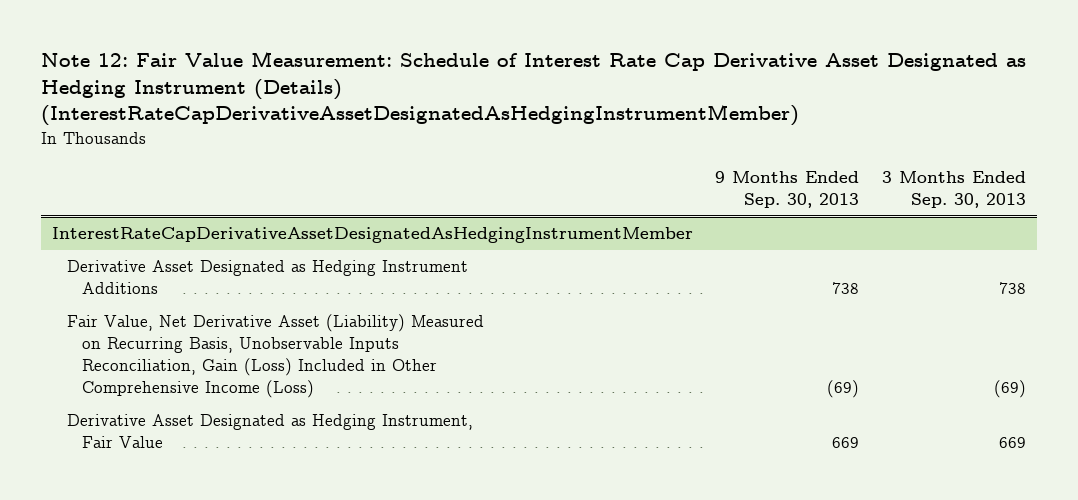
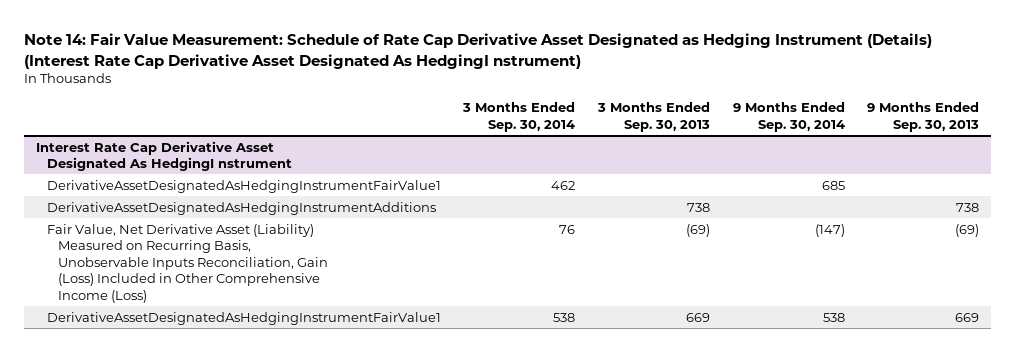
- Note 12: Fair Value Measurement: Schedule of Interest Rate Cap Derivative Asset Designated as Hedging Instrument (Details) (InterestRateCapDerivativeAssetDesignatedAsHedgingInstrumentMember)
+ Note 14: Fair Value Measurement: Schedule of Rate Cap Derivative Asset Designated as Hedging Instrument (Details) (Interest Rate Cap Derivative Asset Designated As HedgingI nstrument)
- | 9 Months Ended Sep. 30, 2013 | 3 Months Ended Sep. 30, 2013
+ | 3 Months Ended Sep. 30, 2014 | 3 Months Ended Sep. 30, 2013 | 9 Months Ended Sep. 30, 2014 | 9 Months Ended Sep. 30, 2013
- InterestRateCapDerivativeAssetDesignatedAsHedgingInstrumentMember
- Derivative Asset Designated as Hedging Instrument Additions | 738 | 738
+ Interest Rate Cap Derivative Asset Designated As HedgingI nstrument
+ DerivativeAssetDesignatedAsHedgingInstrumentFairValue1 | 462 | | 685 |
+ DerivativeAssetDesignatedAsHedgingInstrumentAdditions | | 738 | | 738
- Derivative Asset Designated as Hedging Instrument, Fair Value | 669 | 669
+ DerivativeAssetDesignatedAsHedgingInstrumentFairValue1 | 538 | 669 | 538 | 669

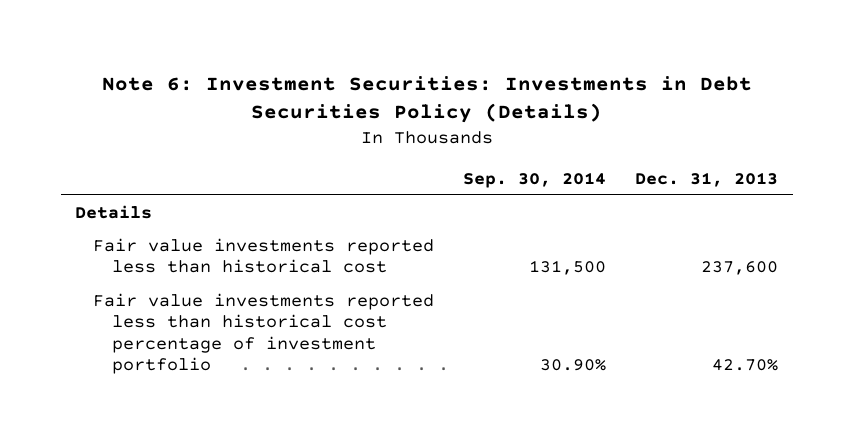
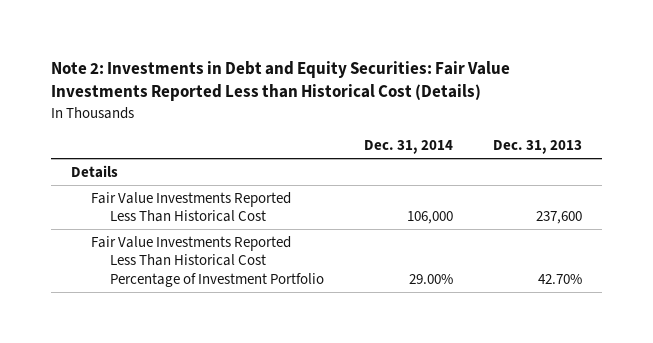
- Note 6: Investment Securities: Investments in Debt Securities Policy (Details)
+ Note 2: Investments in Debt and Equity Securities: Fair Value Investments Reported Less than Historical Cost (Details)
- | Sep. 30, 2014 | Dec. 31, 2013
+ | Dec. 31, 2014 | Dec. 31, 2013
- Fair value investments reported less than historical cost | 131,500 | 237,600
- Fair value investments reported less than historical cost percentage of investment portfolio | 30.90% | 42.70%
+ Fair Value Investments Reported Less Than Historical Cost | 106,000 | 237,600
+ Fair Value Investments Reported Less Than Historical Cost Percentage of Investment Portfolio | 29.00% | 42.70%

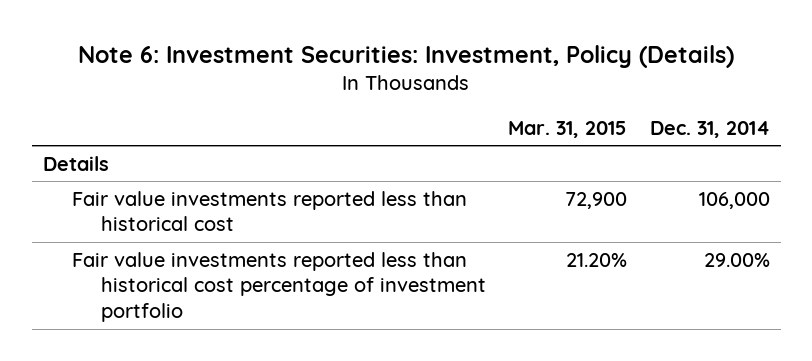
- Note 2: Investments in Debt and Equity Securities: Fair Value Investments Reported Less than Historical Cost (Details)
+ Note 6: Investment Securities: Investment, Policy (Details)
- | Dec. 31, 2014 | Dec. 31, 2013
+ | Mar. 31, 2015 | Dec. 31, 2014
- Fair Value Investments Reported Less Than Historical Cost | 106,000 | 237,600
- Fair Value Investments Reported Less Than Historical Cost Percentage of Investment Portfolio | 29.00% | 42.70%
+ Fair value investments reported less than historical cost | 72,900 | 106,000
+ Fair value investments reported less than historical cost percentage of investment portfolio | 21.20% | 29.00%

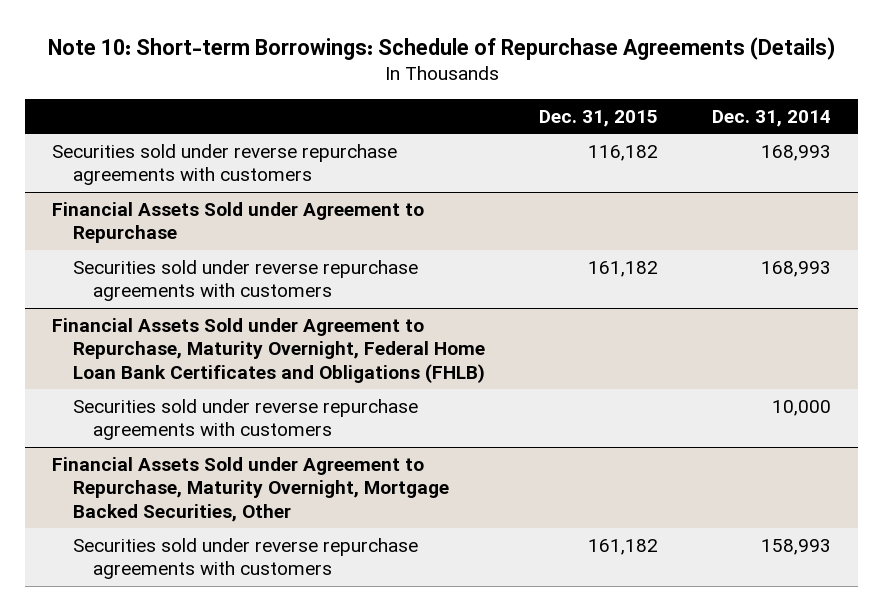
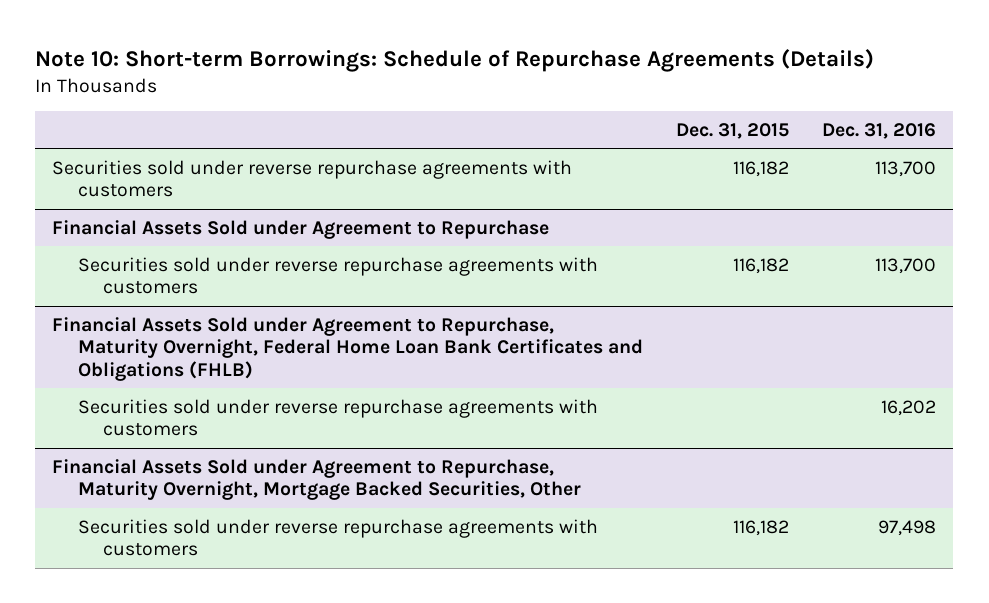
- | Dec. 31, 2015 | Dec. 31, 2014
+ | Dec. 31, 2015 | Dec. 31, 2016
@ Financial Assets Sold under Agreement to Repurchase
- Securities sold under reverse repurchase agreements with customers | 161,182 | 168,993
+ Securities sold under reverse repurchase agreements with customers | 116,182 | 113,700
@ Financial Assets Sold under Agreement to Repurchase, Maturity Overnight, Mortgage Backed Securities, Other
- Securities sold under reverse repurchase agreements with customers | 161,182 | 158,993
+ Securities sold under reverse repurchase agreements with customers | 116,182 | 97,498

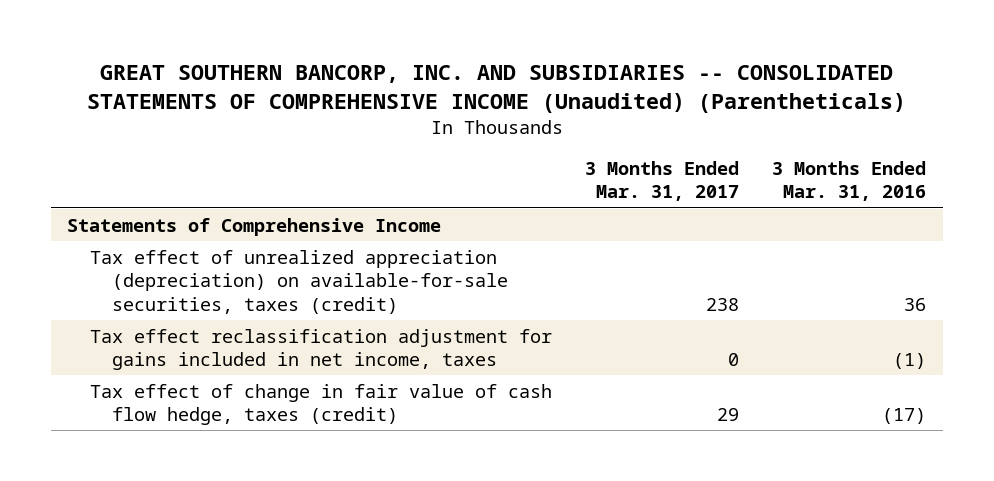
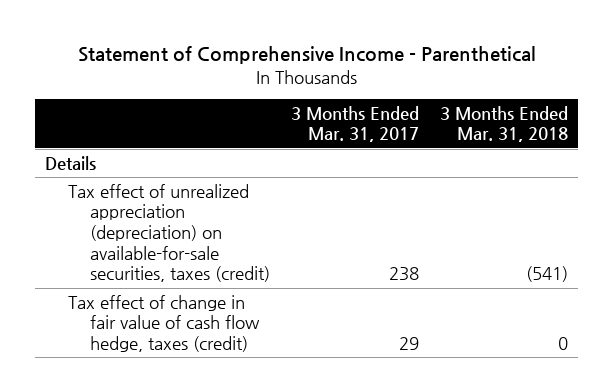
- GREAT SOUTHERN BANCORP, INC. AND SUBSIDIARIES -- CONSOLIDATED STATEMENTS OF COMPREHENSIVE INCOME (Unaudited) (Parentheticals)
+ Statement of Comprehensive Income - Parenthetical
- | 3 Months Ended Mar. 31, 2017 | 3 Months Ended Mar. 31, 2016
+ | 3 Months Ended Mar. 31, 2017 | 3 Months Ended Mar. 31, 2018
- Statements of Comprehensive Income
+ Details
- Tax effect reclassification adjustment for gains included in net income, taxes | 0 | (1)

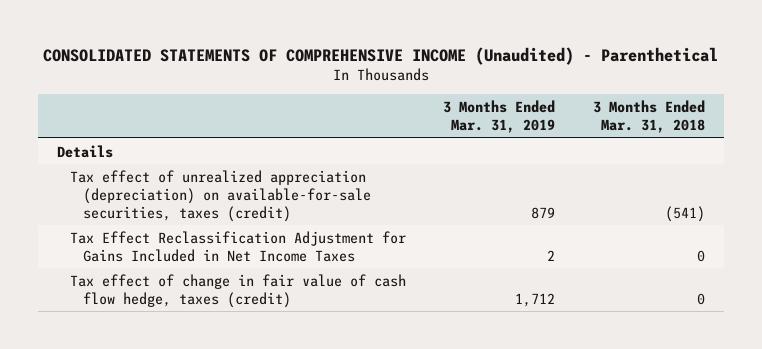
- Statement of Comprehensive Income - Parenthetical
+ CONSOLIDATED STATEMENTS OF COMPREHENSIVE INCOME (Unaudited) - Parenthetical
- | 3 Months Ended Mar. 31, 2017 | 3 Months Ended Mar. 31, 2018
+ | 3 Months Ended Mar. 31, 2019 | 3 Months Ended Mar. 31, 2018
+ Tax Effect Reclassification Adjustment for Gains Included in Net Income Taxes | 2 | 0

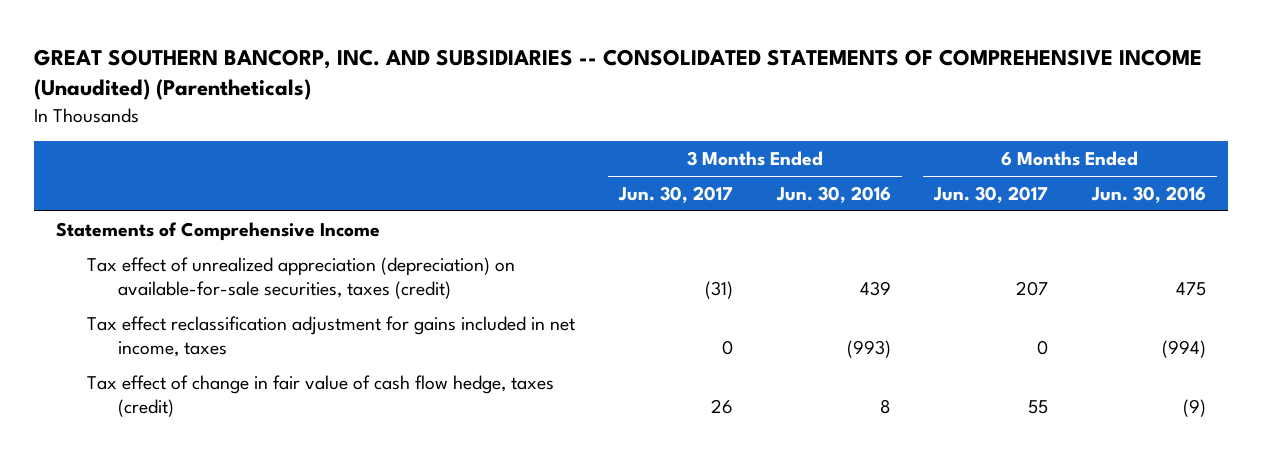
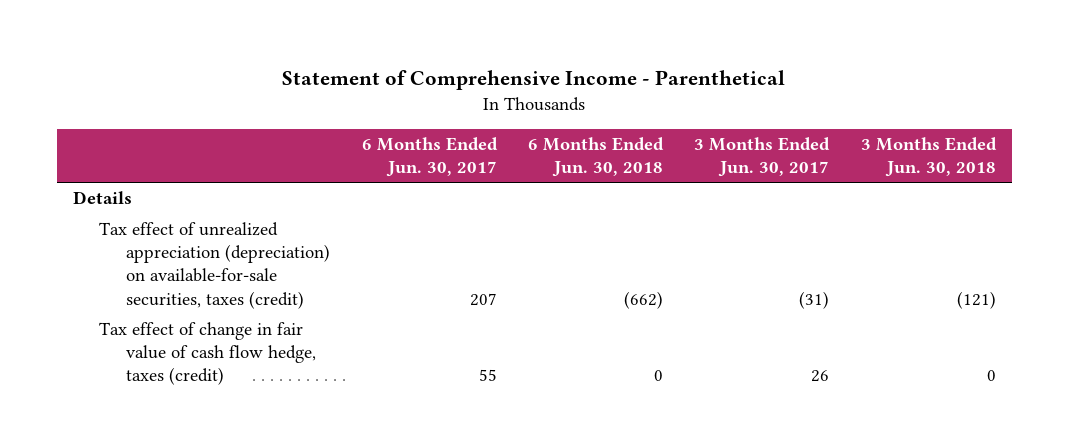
- GREAT SOUTHERN BANCORP, INC. AND SUBSIDIARIES -- CONSOLIDATED STATEMENTS OF COMPREHENSIVE INCOME (Unaudited) (Parentheticals)
+ Statement of Comprehensive Income - Parenthetical
- | 3 Months Ended Jun. 30, 2017 | 3 Months Ended Jun. 30, 2016 | 6 Months Ended Jun. 30, 2017 | 6 Months Ended Jun. 30, 2016
+ | 6 Months Ended Jun. 30, 2017 | 6 Months Ended Jun. 30, 2018 | 3 Months Ended Jun. 30, 2017 | 3 Months Ended Jun. 30, 2018
- Statements of Comprehensive Income
+ Details
- Tax effect reclassification adjustment for gains included in net income, taxes | 0 | (993) | 0 | (994)

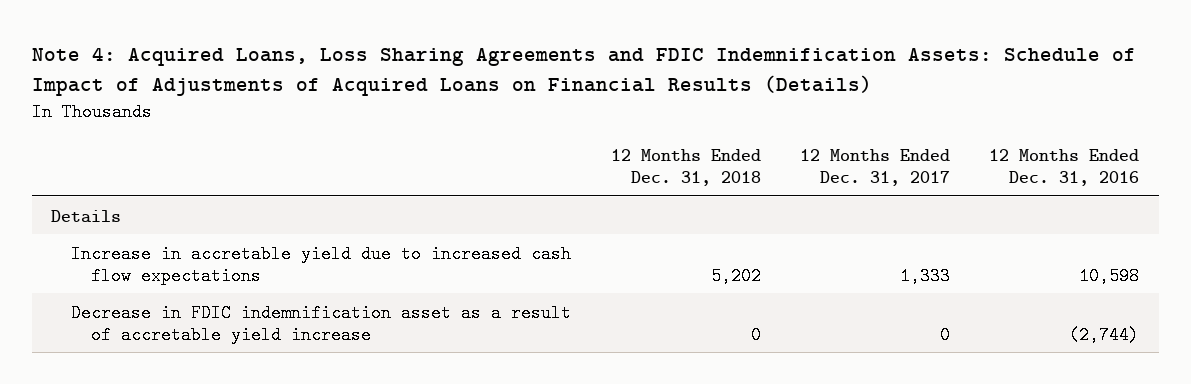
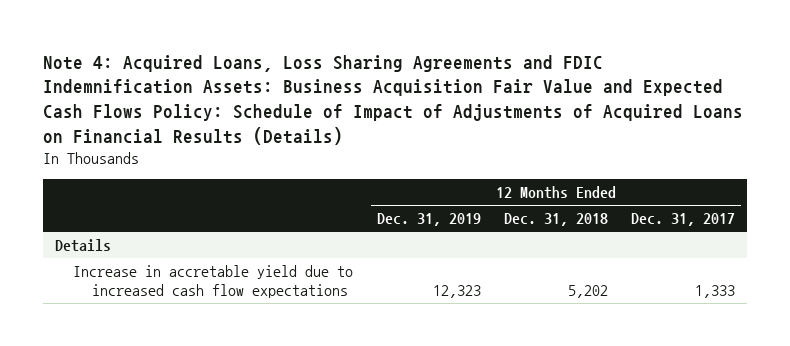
- Note 4: Acquired Loans, Loss Sharing Agreements and FDIC Indemnification Assets: Schedule of Impact of Adjustments of Acquired Loans on Financial Results (Details)
+ Note 4: Acquired Loans, Loss Sharing Agreements and FDIC Indemnification Assets: Business Acquisition Fair Value and Expected Cash Flows Policy: Schedule of Impact of Adjustments of Acquired Loans on Financial Results (Details)
- | 12 Months Ended Dec. 31, 2018 | 12 Months Ended Dec. 31, 2017 | 12 Months Ended Dec. 31, 2016
+ | 12 Months Ended Dec. 31, 2019 | 12 Months Ended Dec. 31, 2018 | 12 Months Ended Dec. 31, 2017
- Decrease in FDIC indemnification asset as a result of accretable yield increase | 0 | 0 | (2,744)

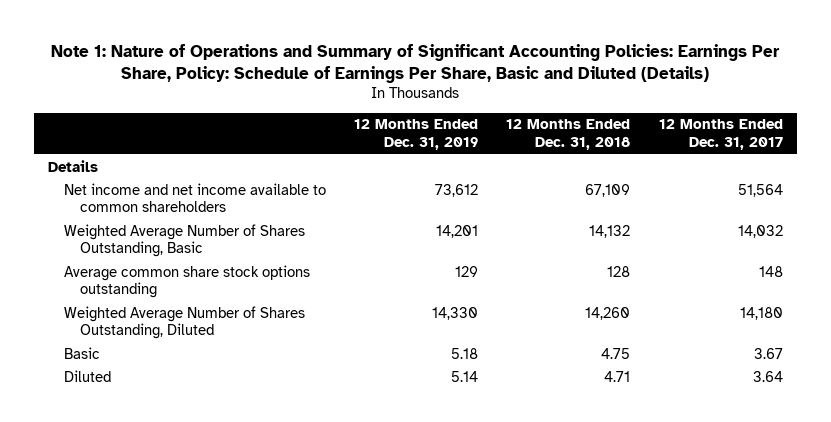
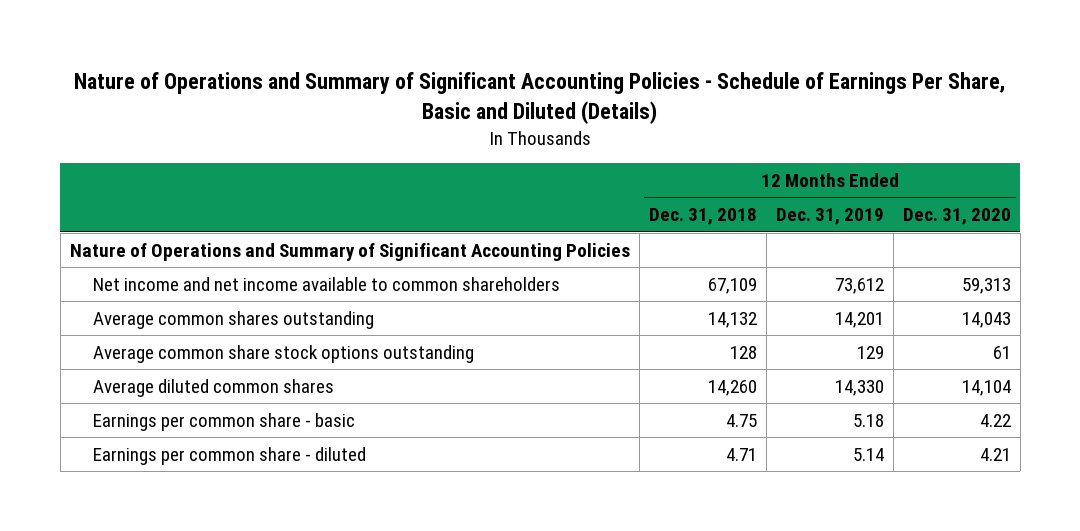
- Note 1: Nature of Operations and Summary of Significant Accounting Policies: Earnings Per Share, Policy: Schedule of Earnings Per Share, Basic and Diluted (Details)
+ Nature of Operations and Summary of Significant Accounting Policies - Schedule of Earnings Per Share, Basic and Diluted (Details)
- | 12 Months Ended Dec. 31, 2019 | 12 Months Ended Dec. 31, 2018 | 12 Months Ended Dec. 31, 2017
+ | 12 Months Ended Dec. 31, 2018 | 12 Months Ended Dec. 31, 2019 | 12 Months Ended Dec. 31, 2020
- Details
+ Nature of Operations and Summary of Significant Accounting Policies
- Weighted Average Number of Shares Outstanding, Basic | 14,201 | 14,132 | 14,032
+ Average common shares outstanding | 14,132 | 14,201 | 14,043
- Weighted Average Number of Shares Outstanding, Diluted | 14,330 | 14,260 | 14,180
- Basic | 5.18 | 4.75 | 3.67
- Diluted | 5.14 | 4.71 | 3.64
+ Average diluted common shares | 14,260 | 14,330 | 14,104
+ Earnings per common share - basic | 4.75 | 5.18 | 4.22
+ Earnings per common share - diluted | 4.71 | 5.14 | 4.21

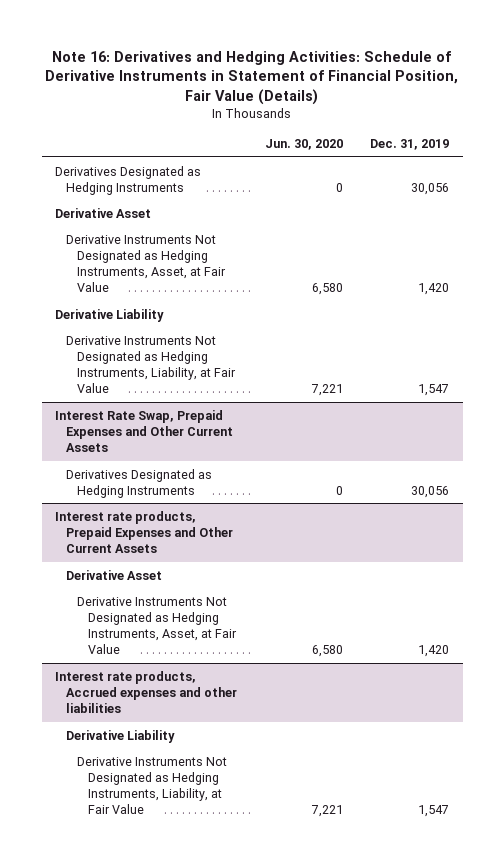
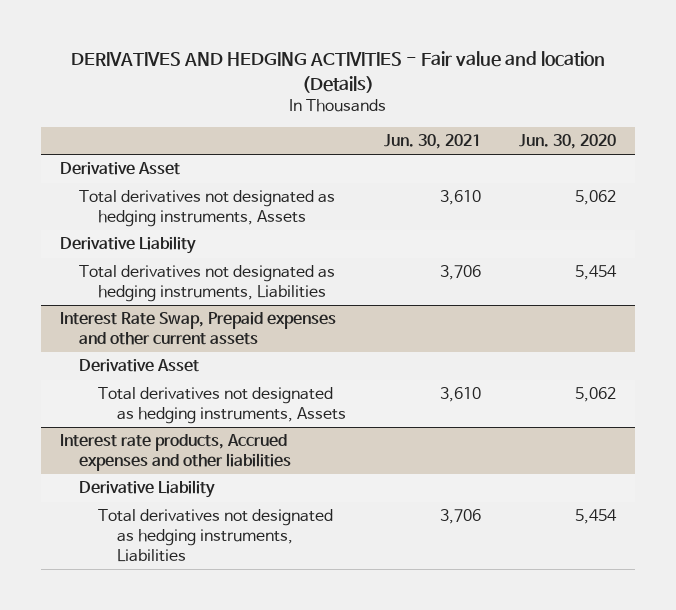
- Note 16: Derivatives and Hedging Activities: Schedule of Derivative Instruments in Statement of Financial Position, Fair Value (Details)
+ DERIVATIVES AND HEDGING ACTIVITIES - Fair value and location (Details)
- | Jun. 30, 2020 | Dec. 31, 2019
+ | Jun. 30, 2021 | Jun. 30, 2020
- Derivatives Designated as Hedging Instruments | 0 | 30,056
- Derivative Instruments Not Designated as Hedging Instruments, Asset, at Fair Value | 6,580 | 1,420
+ Total derivatives not designated as hedging instruments, Assets | 3,610 | 5,062
- Derivative Instruments Not Designated as Hedging Instruments, Liability, at Fair Value | 7,221 | 1,547
- Interest Rate Swap, Prepaid Expenses and Other Current Assets
- Derivatives Designated as Hedging Instruments | 0 | 30,056
- Interest rate products, Prepaid Expenses and Other Current Assets
+ Total derivatives not designated as hedging instruments, Liabilities | 3,706 | 5,454
+ Interest Rate Swap, Prepaid expenses and other current assets
- Derivative Instruments Not Designated as Hedging Instruments, Asset, at Fair Value | 6,580 | 1,420
+ Total derivatives not designated as hedging instruments, Assets | 3,610 | 5,062
@ Interest rate products, Accrued expenses and other liabilities
- Derivative Instruments Not Designated as Hedging Instruments, Liability, at Fair Value | 7,221 | 1,547
+ Total derivatives not designated as hedging instruments, Liabilities | 3,706 | 5,454

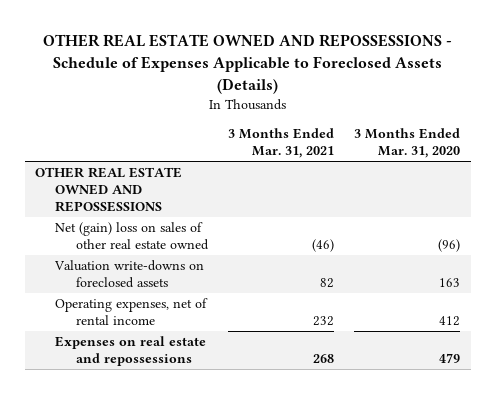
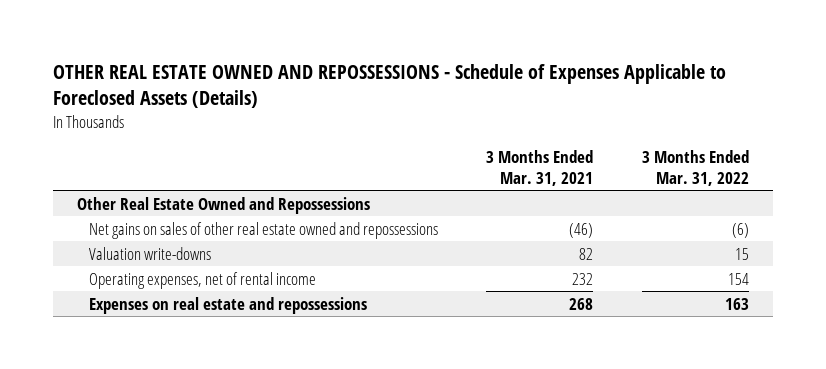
- | 3 Months Ended Mar. 31, 2021 | 3 Months Ended Mar. 31, 2020
+ | 3 Months Ended Mar. 31, 2021 | 3 Months Ended Mar. 31, 2022
- OTHER REAL ESTATE OWNED AND REPOSSESSIONS
- Net (gain) loss on sales of other real estate owned | (46) | (96)
- Valuation write-downs on foreclosed assets | 82 | 163
+ Other Real Estate Owned and Repossessions
+ Net gains on sales of other real estate owned and repossessions | (46) | (6)
+ Valuation write-downs | 82 | 15

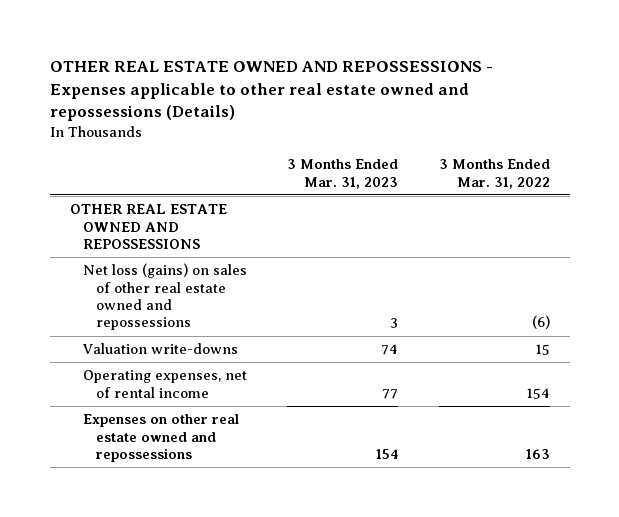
- OTHER REAL ESTATE OWNED AND REPOSSESSIONS - Schedule of Expenses Applicable to Foreclosed Assets (Details)
+ OTHER REAL ESTATE OWNED AND REPOSSESSIONS - Expenses applicable to other real estate owned and repossessions (Details)
- | 3 Months Ended Mar. 31, 2021 | 3 Months Ended Mar. 31, 2022
+ | 3 Months Ended Mar. 31, 2023 | 3 Months Ended Mar. 31, 2022
- Other Real Estate Owned and Repossessions
- Net gains on sales of other real estate owned and repossessions | (46) | (6)
+ OTHER REAL ESTATE OWNED AND REPOSSESSIONS
+ Net loss (gains) on sales of other real estate owned and repossessions | 3 | (6)
- Expenses on real estate and repossessions | 268 | 163
+ Expenses on other real estate owned and repossessions | 154 | 163

